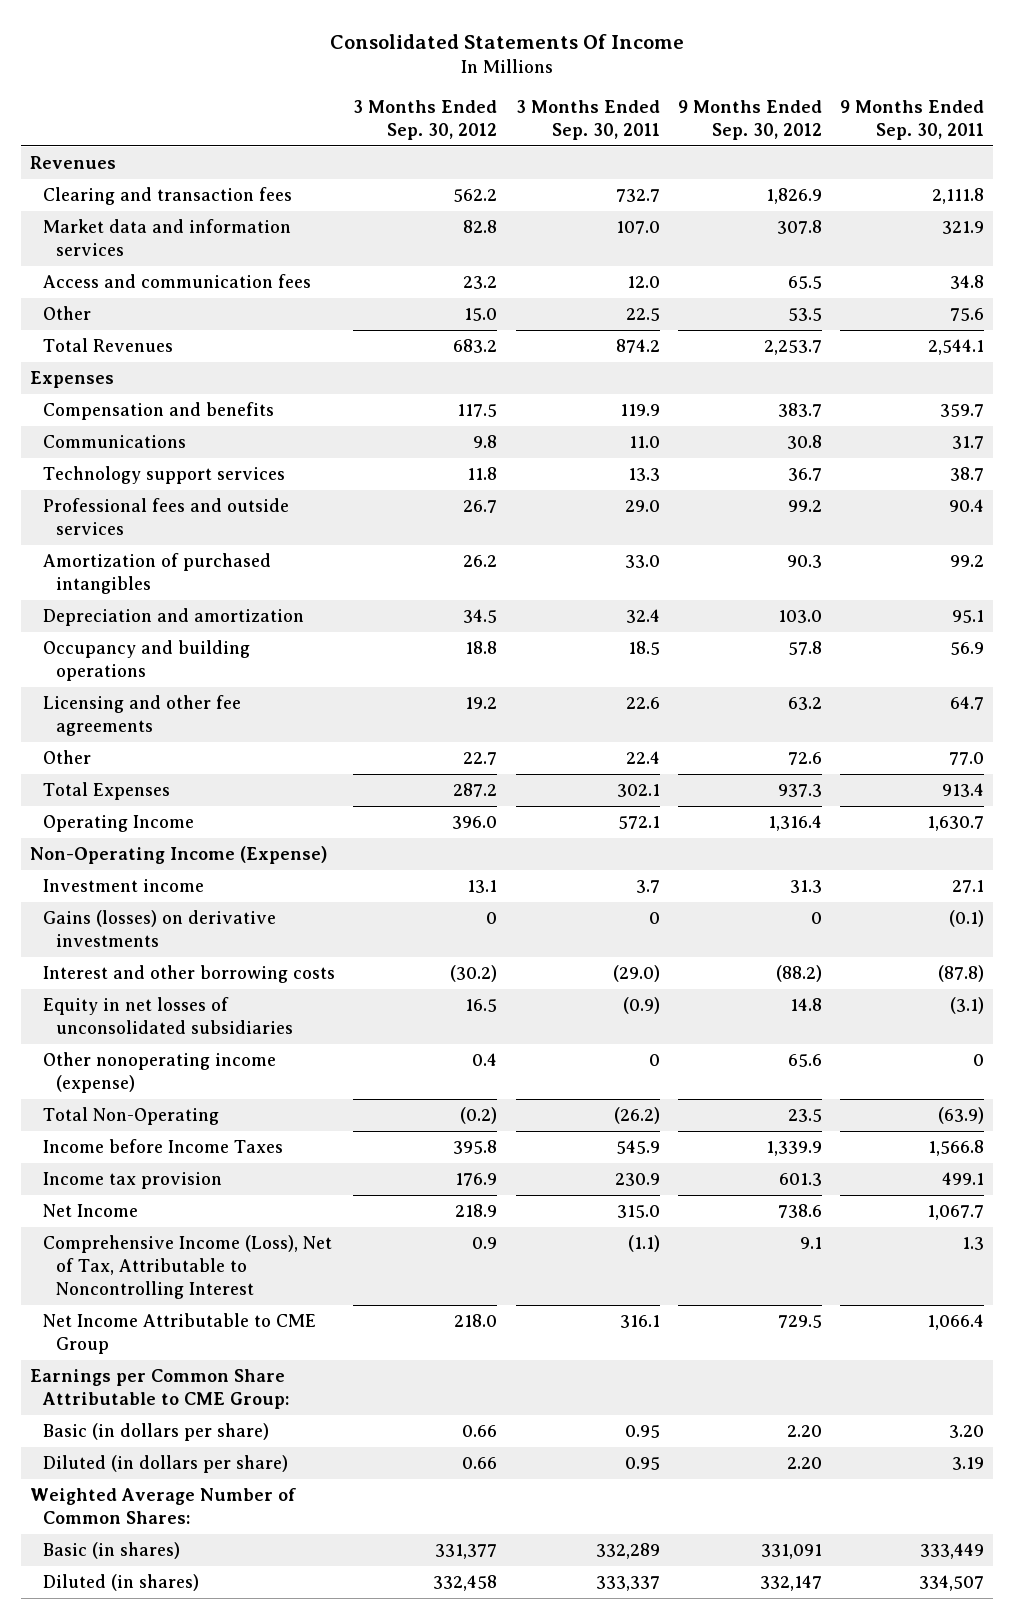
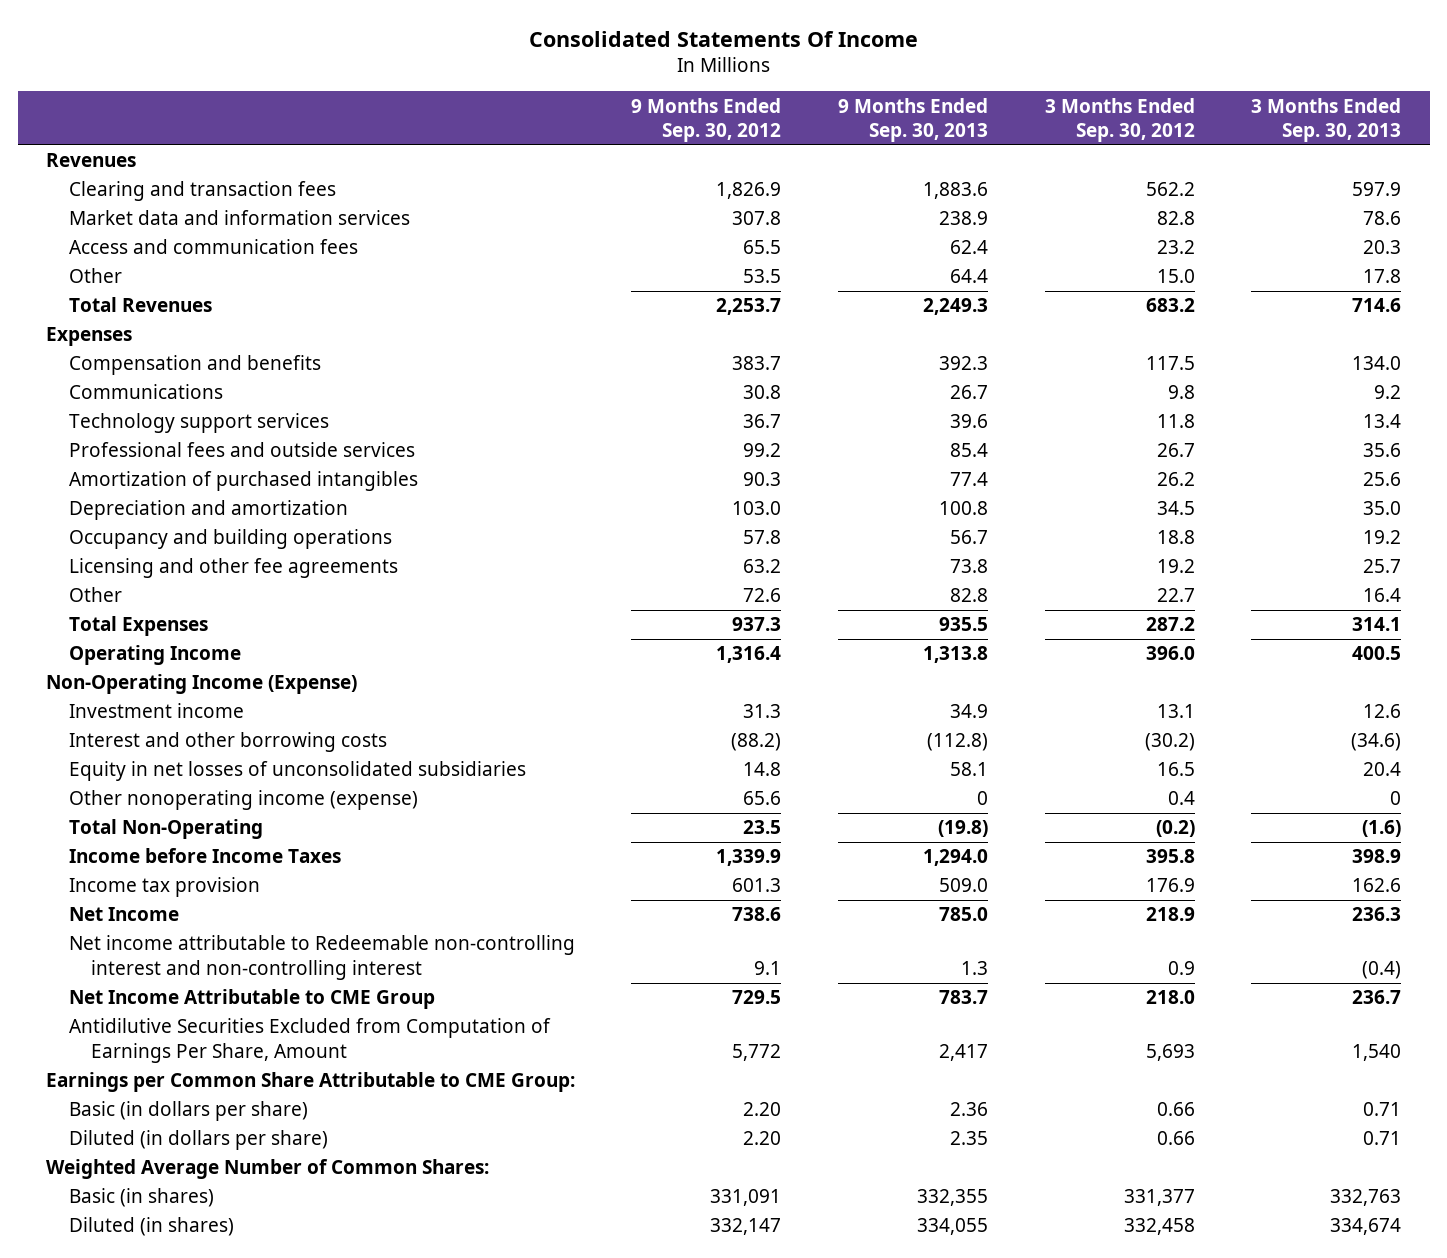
- | 3 Months Ended Sep. 30, 2012 | 3 Months Ended Sep. 30, 2011 | 9 Months Ended Sep. 30, 2012 | 9 Months Ended Sep. 30, 2011
+ | 9 Months Ended Sep. 30, 2012 | 9 Months Ended Sep. 30, 2013 | 3 Months Ended Sep. 30, 2012 | 3 Months Ended Sep. 30, 2013
- Gains (losses) on derivative investments | 0 | 0 | 0 | (0.1)
- Comprehensive Income (Loss), Net of Tax, Attributable to Noncontrolling Interest | 0.9 | (1.1) | 9.1 | 1.3
+ Net income attributable to Redeemable non-controlling interest and non-controlling interest | 9.1 | 1.3 | 0.9 | (0.4)
+ Antidilutive Securities Excluded from Computation of Earnings Per Share, Amount | 5,772 | 2,417 | 5,693 | 1,540

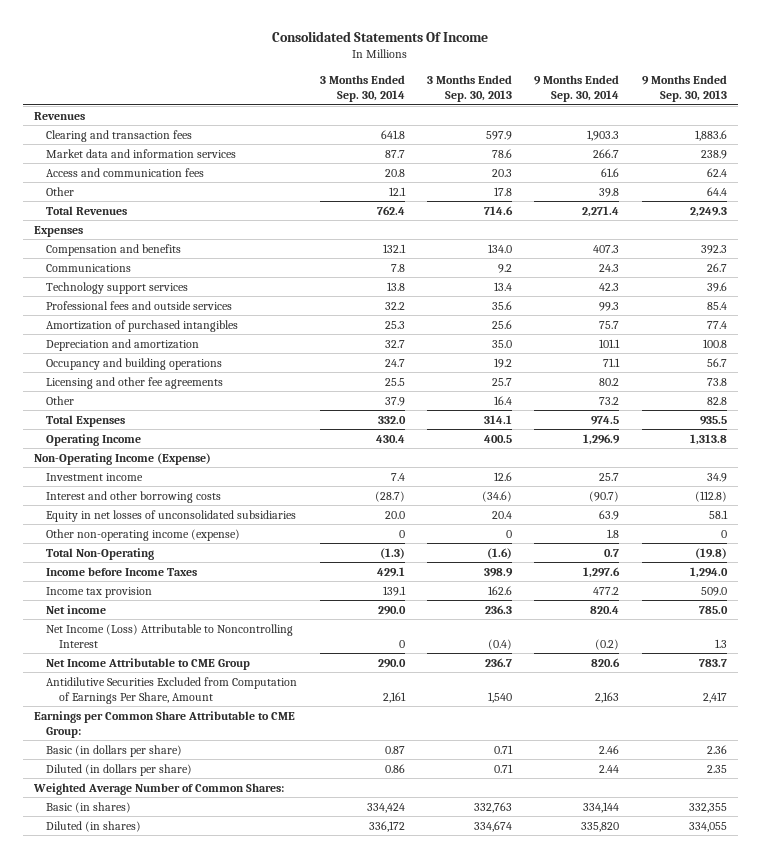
- | 9 Months Ended Sep. 30, 2012 | 9 Months Ended Sep. 30, 2013 | 3 Months Ended Sep. 30, 2012 | 3 Months Ended Sep. 30, 2013
+ | 3 Months Ended Sep. 30, 2014 | 3 Months Ended Sep. 30, 2013 | 9 Months Ended Sep. 30, 2014 | 9 Months Ended Sep. 30, 2013
- Other nonoperating income (expense) | 65.6 | 0 | 0.4 | 0
+ Other non-operating income (expense) | 0 | 0 | 1.8 | 0
- Net Income | 738.6 | 785.0 | 218.9 | 236.3
- Net income attributable to Redeemable non-controlling interest and non-controlling interest | 9.1 | 1.3 | 0.9 | (0.4)
+ Net income | 290.0 | 236.3 | 820.4 | 785.0
+ Net Income (Loss) Attributable to Noncontrolling Interest | 0 | (0.4) | (0.2) | 1.3

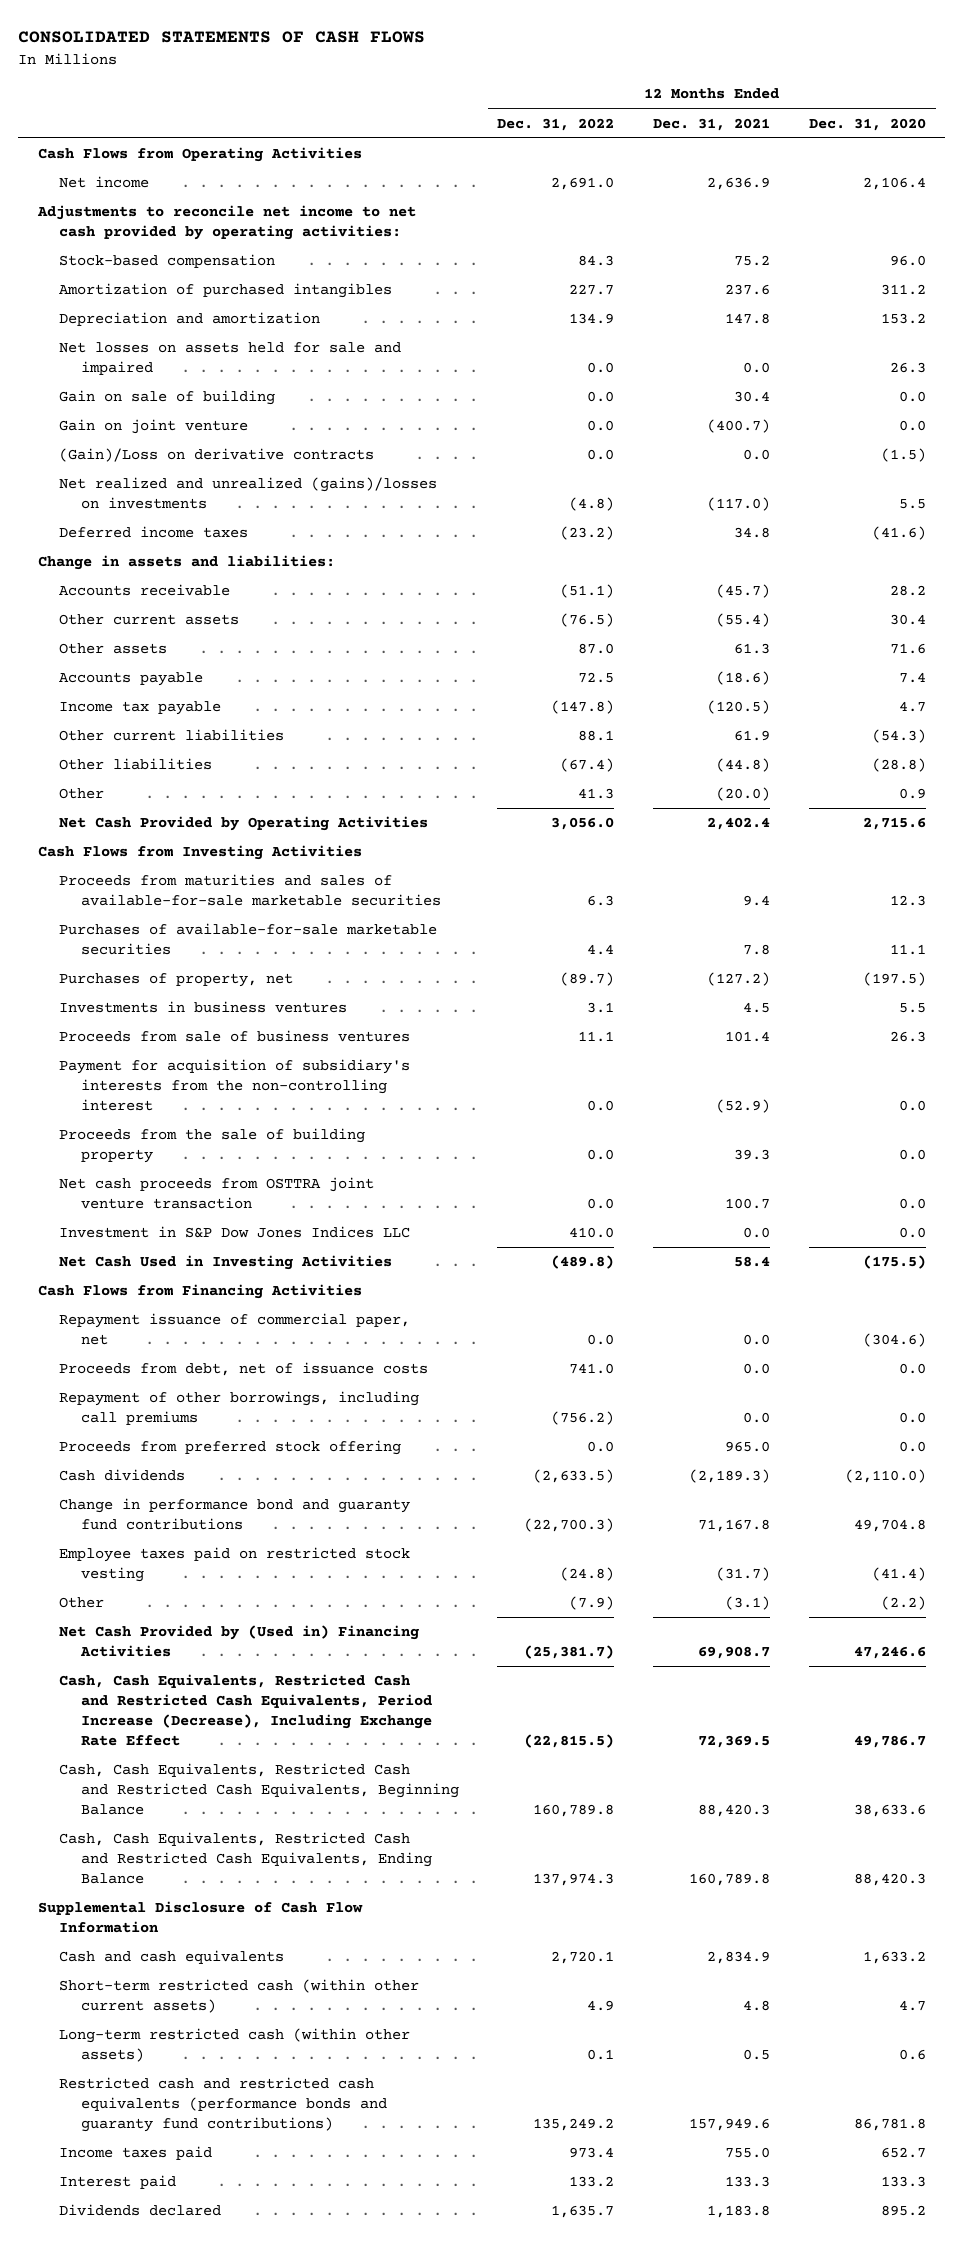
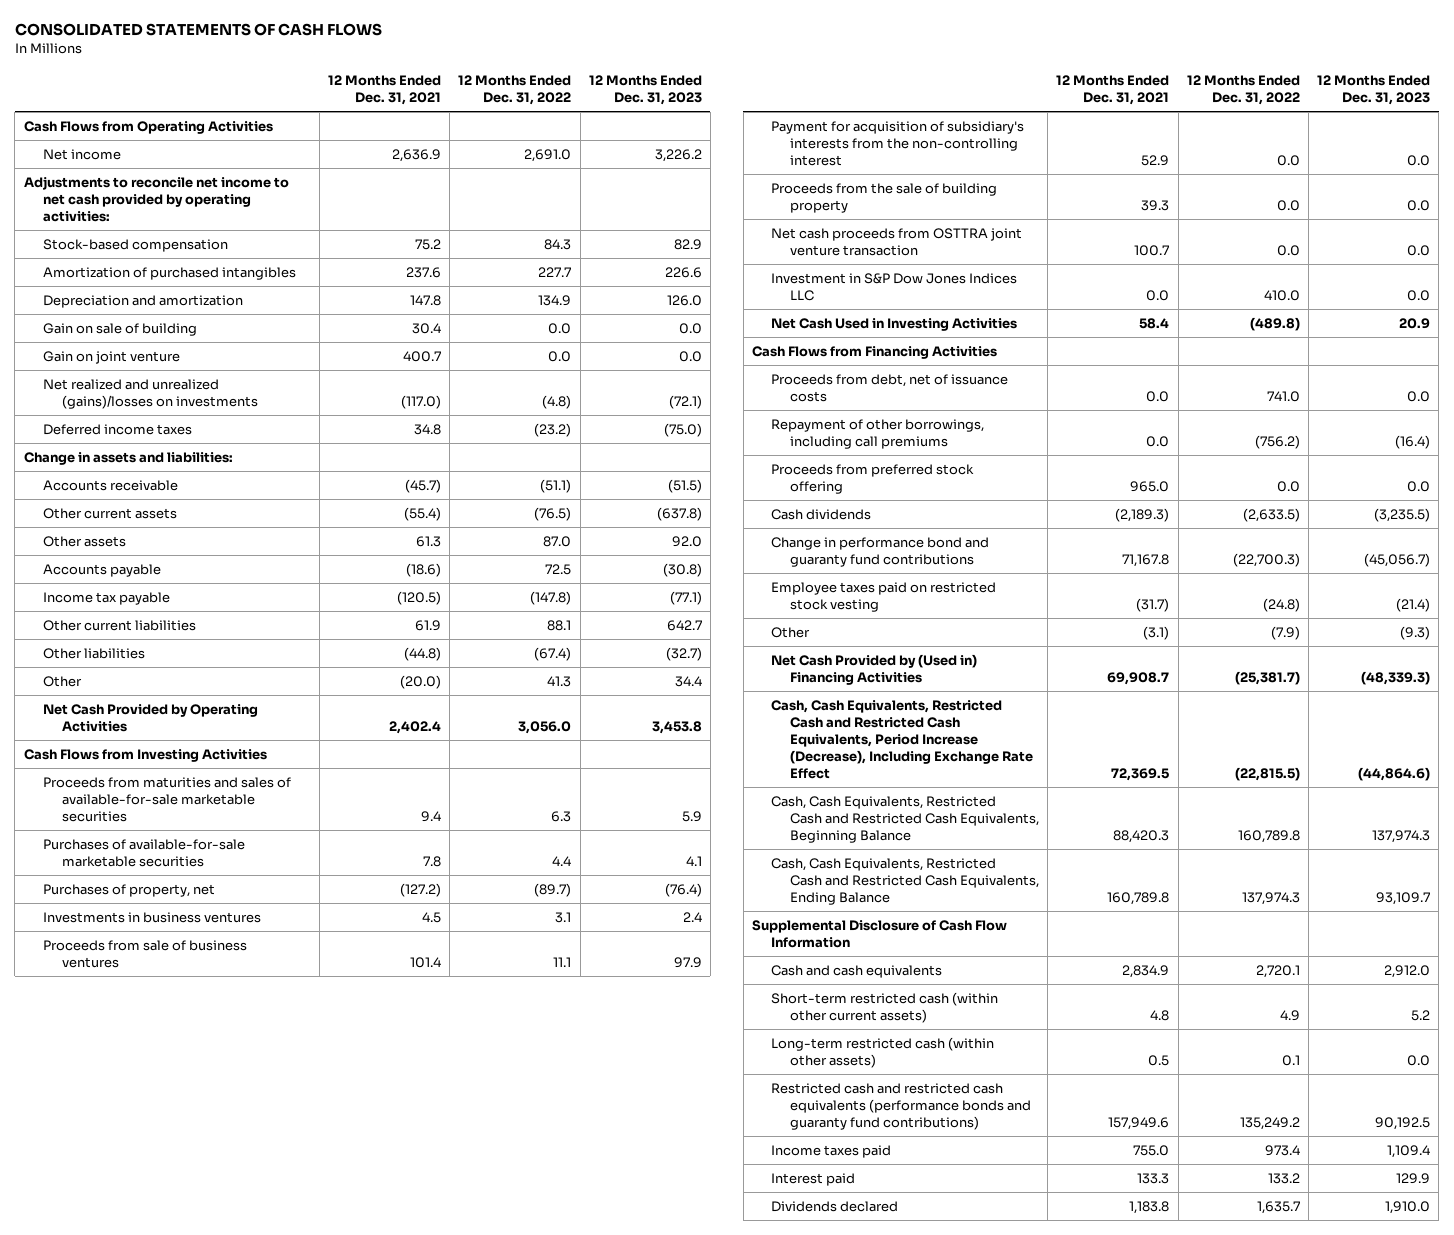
- | 12 Months Ended Dec. 31, 2022 | 12 Months Ended Dec. 31, 2021 | 12 Months Ended Dec. 31, 2020
+ | 12 Months Ended Dec. 31, 2021 | 12 Months Ended Dec. 31, 2022 | 12 Months Ended Dec. 31, 2023
- Net losses on assets held for sale and impaired | 0.0 | 0.0 | 26.3
- Gain on joint venture | 0.0 | (400.7) | 0.0
- (Gain)/Loss on derivative contracts | 0.0 | 0.0 | (1.5)
+ Gain on joint venture | 400.7 | 0.0 | 0.0
- Payment for acquisition of subsidiary's interests from the non-controlling interest | 0.0 | (52.9) | 0.0
+ Payment for acquisition of subsidiary's interests from the non-controlling interest | 52.9 | 0.0 | 0.0
- Repayment issuance of commercial paper, net | 0.0 | 0.0 | (304.6)

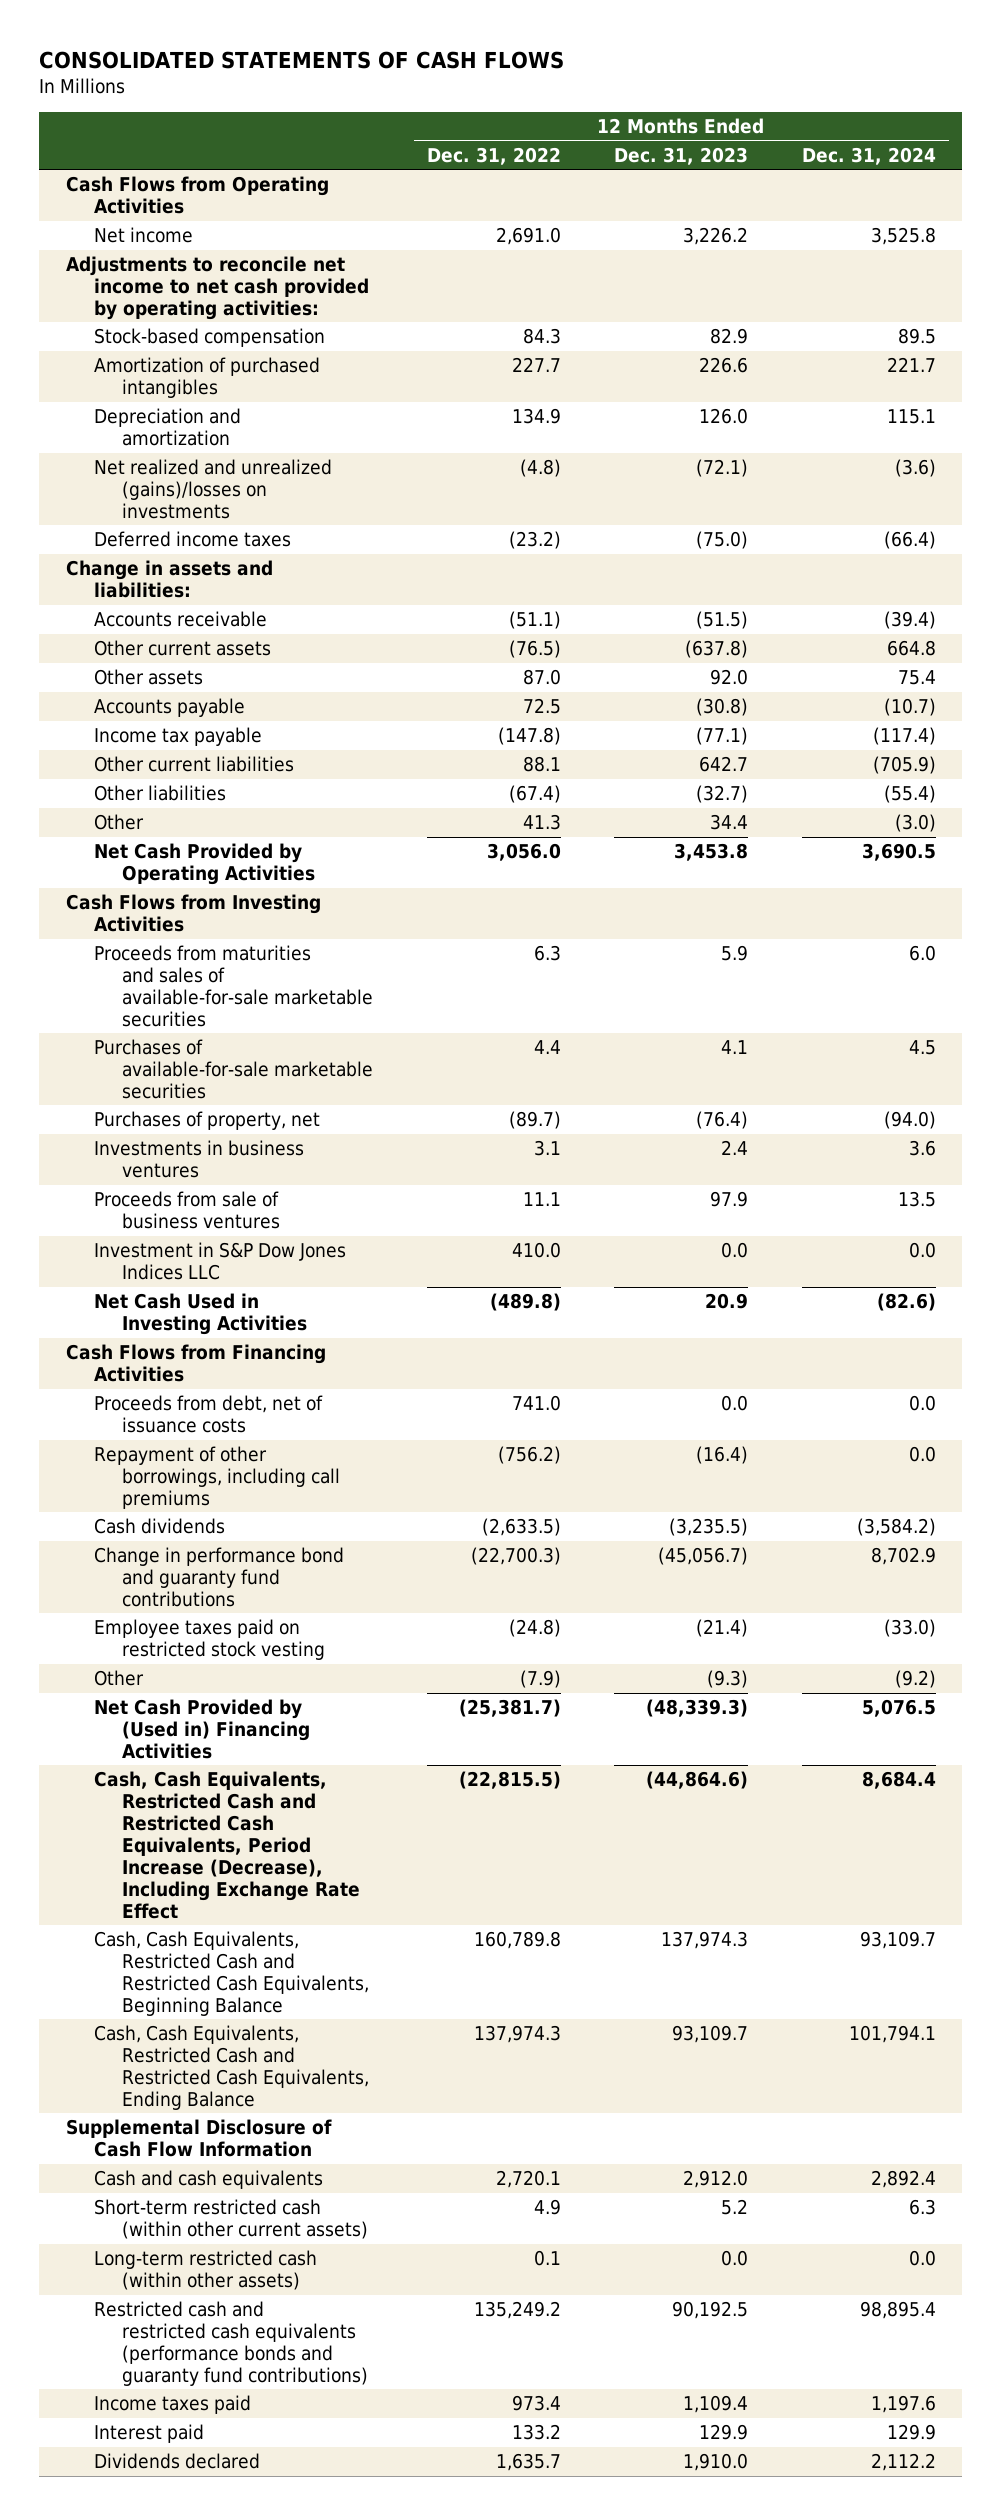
- | 12 Months Ended Dec. 31, 2021 | 12 Months Ended Dec. 31, 2022 | 12 Months Ended Dec. 31, 2023
+ | 12 Months Ended Dec. 31, 2022 | 12 Months Ended Dec. 31, 2023 | 12 Months Ended Dec. 31, 2024
- Gain on sale of building | 30.4 | 0.0 | 0.0
- Gain on joint venture | 400.7 | 0.0 | 0.0
- Payment for acquisition of subsidiary's interests from the non-controlling interest | 52.9 | 0.0 | 0.0
- Proceeds from the sale of building property | 39.3 | 0.0 | 0.0
- Net cash proceeds from OSTTRA joint venture transaction | 100.7 | 0.0 | 0.0
- Proceeds from preferred stock offering | 965.0 | 0.0 | 0.0

